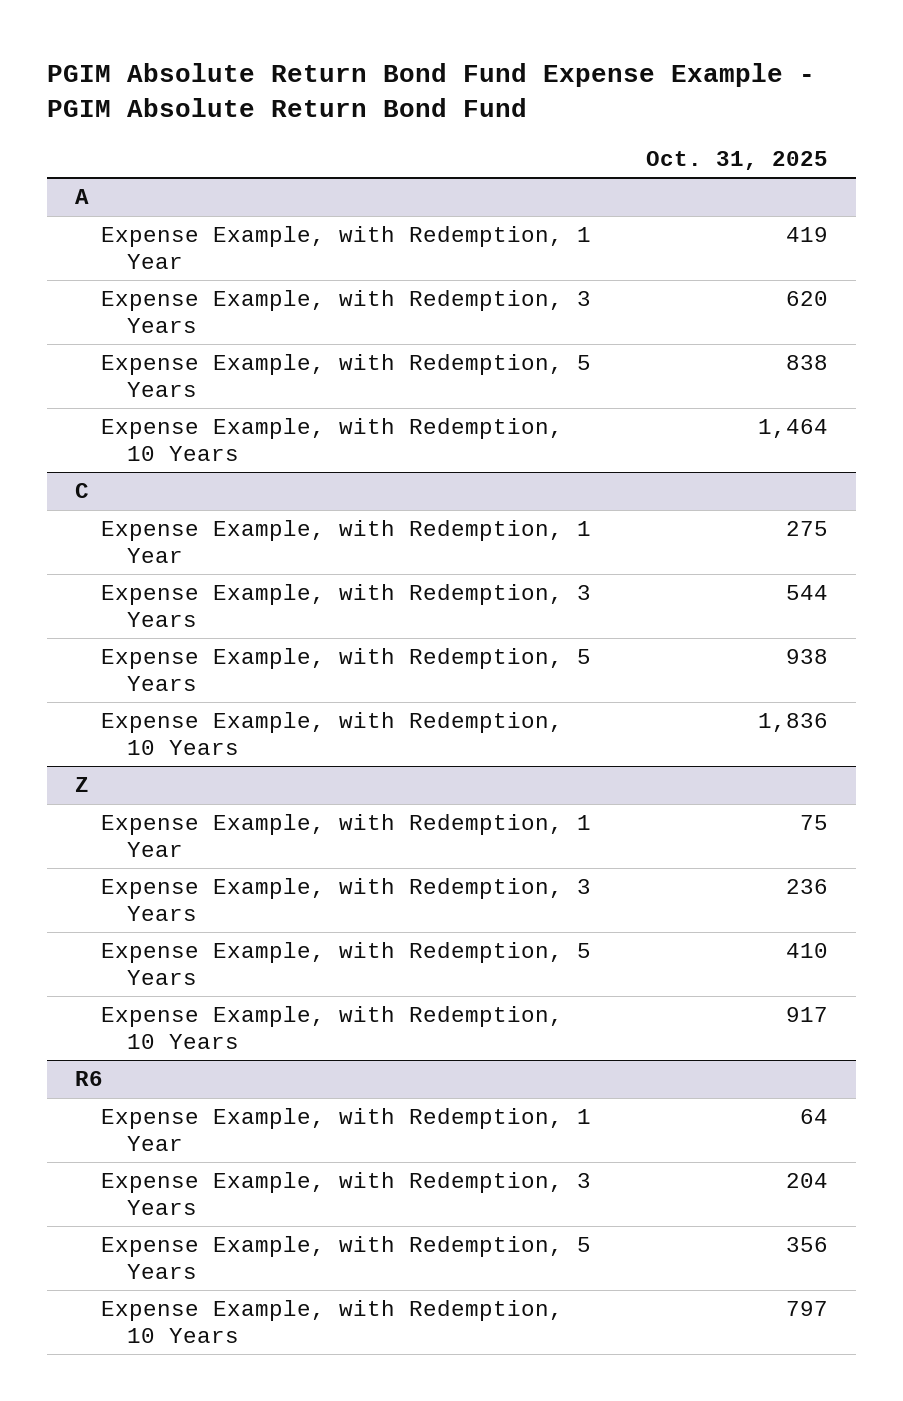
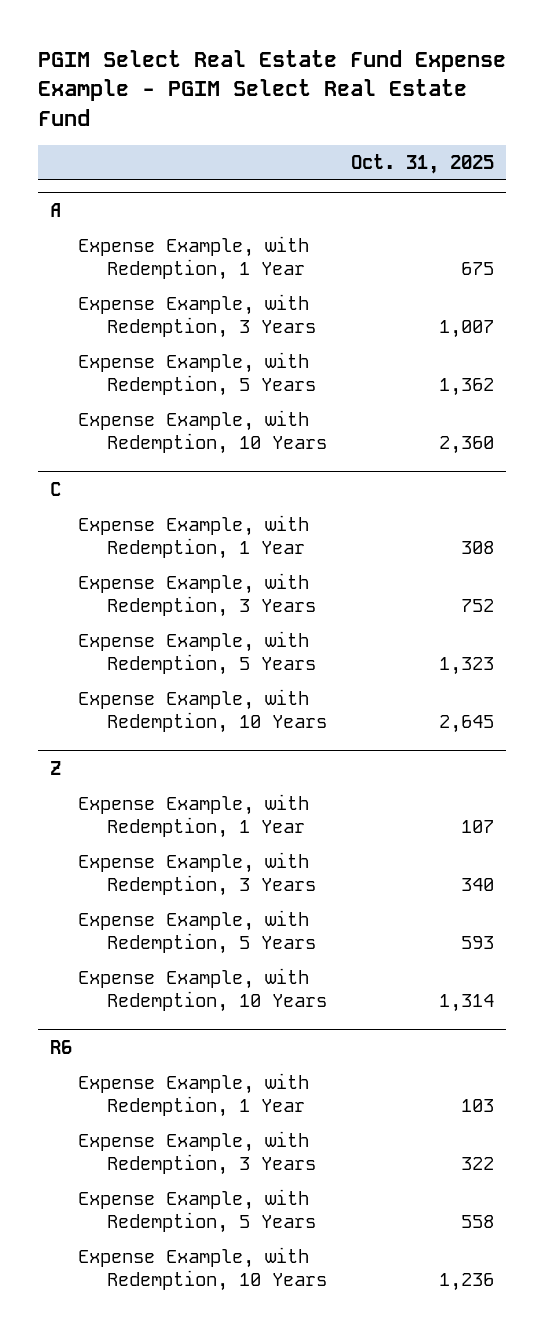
- PGIM Absolute Return Bond Fund Expense Example - PGIM Absolute Return Bond Fund
+ PGIM Select Real Estate Fund Expense Example - PGIM Select Real Estate Fund
@ A
- Expense Example, with Redemption, 1 Year | 419
- Expense Example, with Redemption, 3 Years | 620
- Expense Example, with Redemption, 5 Years | 838
- Expense Example, with Redemption, 10 Years | 1,464
+ Expense Example, with Redemption, 1 Year | 675
+ Expense Example, with Redemption, 3 Years | 1,007
+ Expense Example, with Redemption, 5 Years | 1,362
+ Expense Example, with Redemption, 10 Years | 2,360
@ C
- Expense Example, with Redemption, 1 Year | 275
- Expense Example, with Redemption, 3 Years | 544
- Expense Example, with Redemption, 5 Years | 938
- Expense Example, with Redemption, 10 Years | 1,836
+ Expense Example, with Redemption, 1 Year | 308
+ Expense Example, with Redemption, 3 Years | 752
+ Expense Example, with Redemption, 5 Years | 1,323
+ Expense Example, with Redemption, 10 Years | 2,645
@ Z
- Expense Example, with Redemption, 1 Year | 75
- Expense Example, with Redemption, 3 Years | 236
- Expense Example, with Redemption, 5 Years | 410
- Expense Example, with Redemption, 10 Years | 917
+ Expense Example, with Redemption, 1 Year | 107
+ Expense Example, with Redemption, 3 Years | 340
+ Expense Example, with Redemption, 5 Years | 593
+ Expense Example, with Redemption, 10 Years | 1,314
@ R6
- Expense Example, with Redemption, 1 Year | 64
- Expense Example, with Redemption, 3 Years | 204
- Expense Example, with Redemption, 5 Years | 356
- Expense Example, with Redemption, 10 Years | 797
+ Expense Example, with Redemption, 1 Year | 103
+ Expense Example, with Redemption, 3 Years | 322
+ Expense Example, with Redemption, 5 Years | 558
+ Expense Example, with Redemption, 10 Years | 1,236

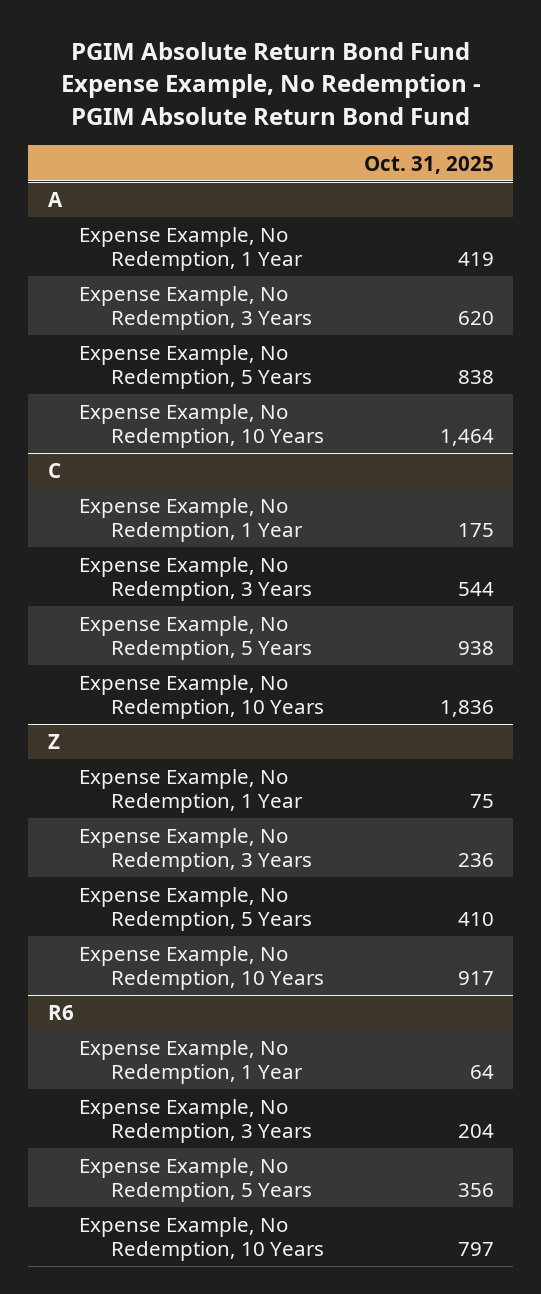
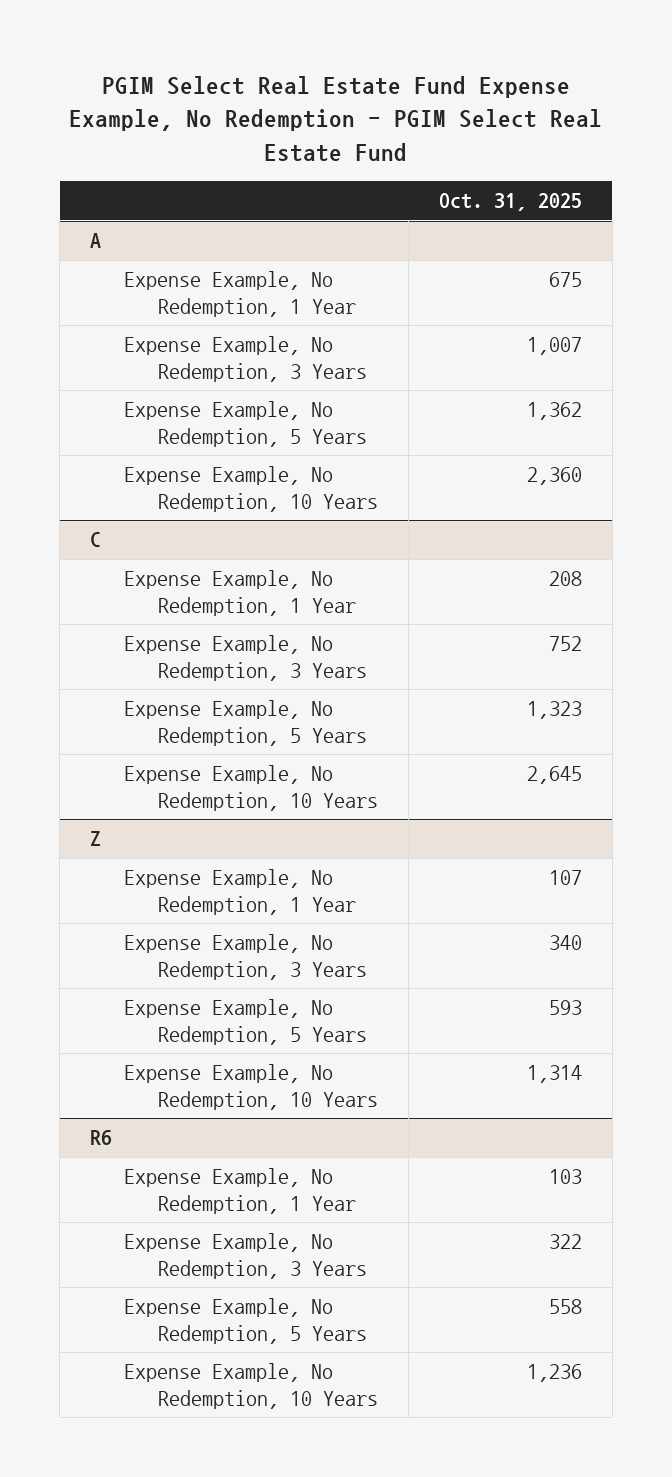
- PGIM Absolute Return Bond Fund Expense Example, No Redemption - PGIM Absolute Return Bond Fund
+ PGIM Select Real Estate Fund Expense Example, No Redemption - PGIM Select Real Estate Fund
@ A
- Expense Example, No Redemption, 1 Year | 419
- Expense Example, No Redemption, 3 Years | 620
- Expense Example, No Redemption, 5 Years | 838
- Expense Example, No Redemption, 10 Years | 1,464
+ Expense Example, No Redemption, 1 Year | 675
+ Expense Example, No Redemption, 3 Years | 1,007
+ Expense Example, No Redemption, 5 Years | 1,362
+ Expense Example, No Redemption, 10 Years | 2,360
@ C
- Expense Example, No Redemption, 1 Year | 175
- Expense Example, No Redemption, 3 Years | 544
- Expense Example, No Redemption, 5 Years | 938
- Expense Example, No Redemption, 10 Years | 1,836
+ Expense Example, No Redemption, 1 Year | 208
+ Expense Example, No Redemption, 3 Years | 752
+ Expense Example, No Redemption, 5 Years | 1,323
+ Expense Example, No Redemption, 10 Years | 2,645
@ Z
- Expense Example, No Redemption, 1 Year | 75
- Expense Example, No Redemption, 3 Years | 236
- Expense Example, No Redemption, 5 Years | 410
- Expense Example, No Redemption, 10 Years | 917
+ Expense Example, No Redemption, 1 Year | 107
+ Expense Example, No Redemption, 3 Years | 340
+ Expense Example, No Redemption, 5 Years | 593
+ Expense Example, No Redemption, 10 Years | 1,314
@ R6
- Expense Example, No Redemption, 1 Year | 64
- Expense Example, No Redemption, 3 Years | 204
- Expense Example, No Redemption, 5 Years | 356
- Expense Example, No Redemption, 10 Years | 797
+ Expense Example, No Redemption, 1 Year | 103
+ Expense Example, No Redemption, 3 Years | 322
+ Expense Example, No Redemption, 5 Years | 558
+ Expense Example, No Redemption, 10 Years | 1,236

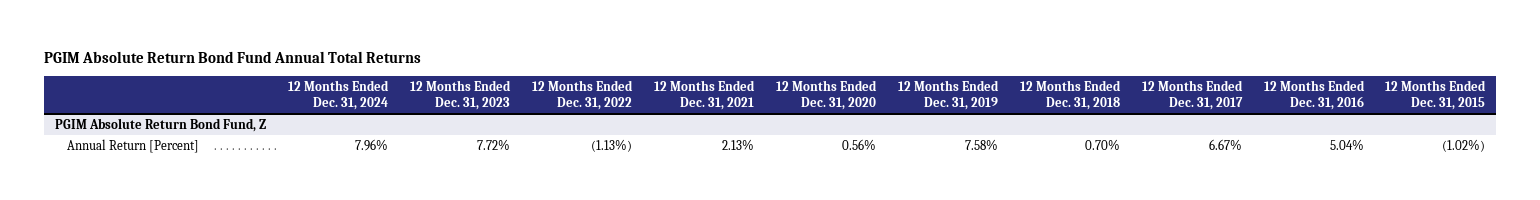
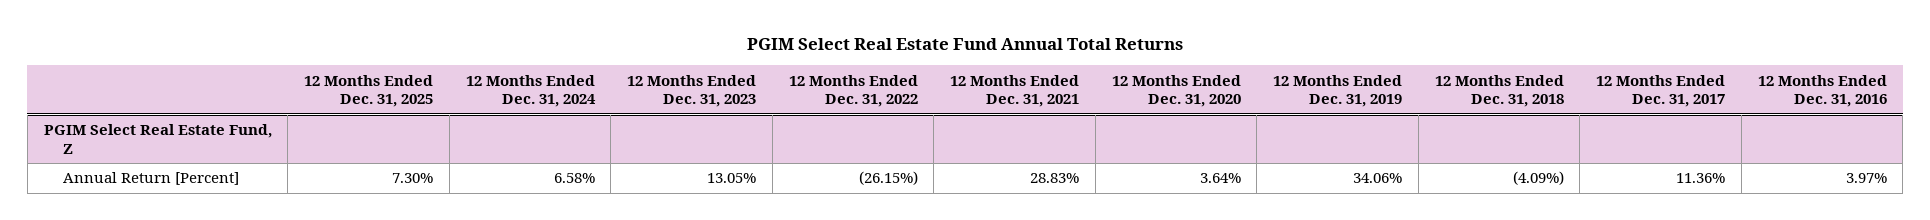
- PGIM Absolute Return Bond Fund Annual Total Returns
+ PGIM Select Real Estate Fund Annual Total Returns
- | 12 Months Ended Dec. 31, 2024 | 12 Months Ended Dec. 31, 2023 | 12 Months Ended Dec. 31, 2022 | 12 Months Ended Dec. 31, 2021 | 12 Months Ended Dec. 31, 2020 | 12 Months Ended Dec. 31, 2019 | 12 Months Ended Dec. 31, 2018 | 12 Months Ended Dec. 31, 2017 | 12 Months Ended Dec. 31, 2016 | 12 Months Ended Dec. 31, 2015
+ | 12 Months Ended Dec. 31, 2025 | 12 Months Ended Dec. 31, 2024 | 12 Months Ended Dec. 31, 2023 | 12 Months Ended Dec. 31, 2022 | 12 Months Ended Dec. 31, 2021 | 12 Months Ended Dec. 31, 2020 | 12 Months Ended Dec. 31, 2019 | 12 Months Ended Dec. 31, 2018 | 12 Months Ended Dec. 31, 2017 | 12 Months Ended Dec. 31, 2016
- PGIM Absolute Return Bond Fund, Z
- Annual Return [Percent] | 7.96% | 7.72% | (1.13%) | 2.13% | 0.56% | 7.58% | 0.70% | 6.67% | 5.04% | (1.02%)
+ PGIM Select Real Estate Fund, Z
+ Annual Return [Percent] | 7.30% | 6.58% | 13.05% | (26.15%) | 28.83% | 3.64% | 34.06% | (4.09%) | 11.36% | 3.97%

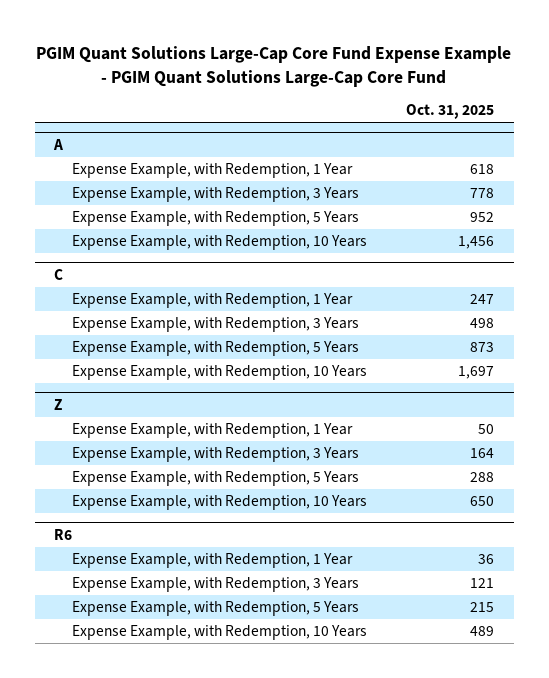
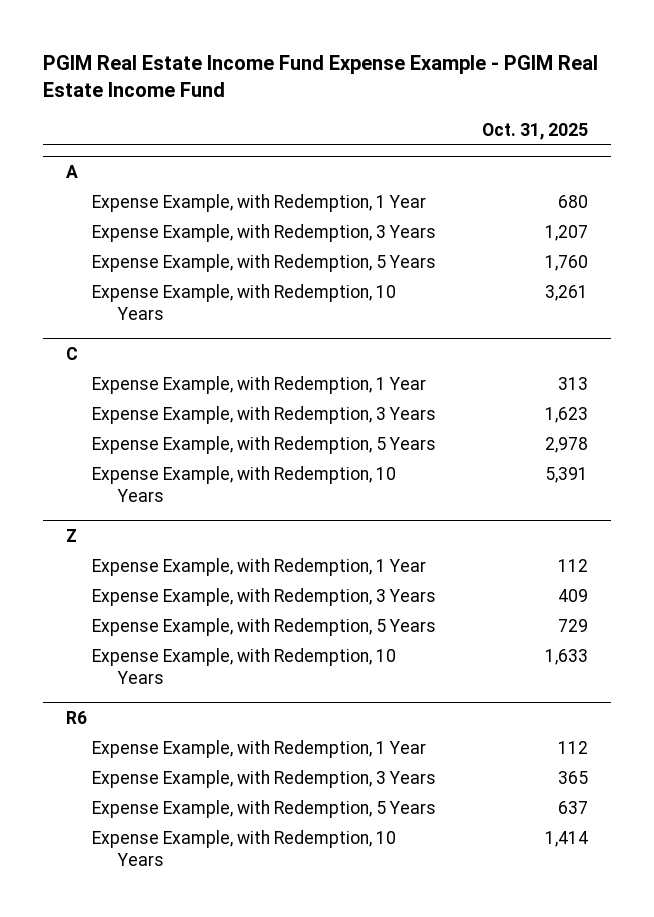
- PGIM Quant Solutions Large-Cap Core Fund Expense Example - PGIM Quant Solutions Large-Cap Core Fund
+ PGIM Real Estate Income Fund Expense Example - PGIM Real Estate Income Fund
@ A
- Expense Example, with Redemption, 1 Year | 618
- Expense Example, with Redemption, 3 Years | 778
- Expense Example, with Redemption, 5 Years | 952
- Expense Example, with Redemption, 10 Years | 1,456
+ Expense Example, with Redemption, 1 Year | 680
+ Expense Example, with Redemption, 3 Years | 1,207
+ Expense Example, with Redemption, 5 Years | 1,760
+ Expense Example, with Redemption, 10 Years | 3,261
@ C
- Expense Example, with Redemption, 1 Year | 247
- Expense Example, with Redemption, 3 Years | 498
- Expense Example, with Redemption, 5 Years | 873
- Expense Example, with Redemption, 10 Years | 1,697
+ Expense Example, with Redemption, 1 Year | 313
+ Expense Example, with Redemption, 3 Years | 1,623
+ Expense Example, with Redemption, 5 Years | 2,978
+ Expense Example, with Redemption, 10 Years | 5,391
@ Z
- Expense Example, with Redemption, 1 Year | 50
- Expense Example, with Redemption, 3 Years | 164
- Expense Example, with Redemption, 5 Years | 288
- Expense Example, with Redemption, 10 Years | 650
+ Expense Example, with Redemption, 1 Year | 112
+ Expense Example, with Redemption, 3 Years | 409
+ Expense Example, with Redemption, 5 Years | 729
+ Expense Example, with Redemption, 10 Years | 1,633
@ R6
- Expense Example, with Redemption, 1 Year | 36
- Expense Example, with Redemption, 3 Years | 121
- Expense Example, with Redemption, 5 Years | 215
- Expense Example, with Redemption, 10 Years | 489
+ Expense Example, with Redemption, 1 Year | 112
+ Expense Example, with Redemption, 3 Years | 365
+ Expense Example, with Redemption, 5 Years | 637
+ Expense Example, with Redemption, 10 Years | 1,414

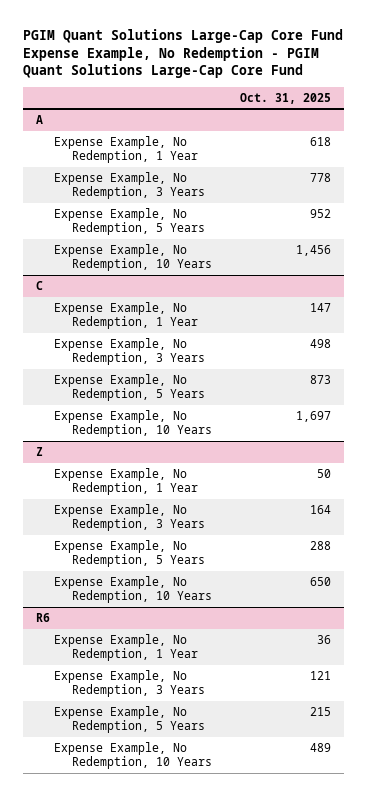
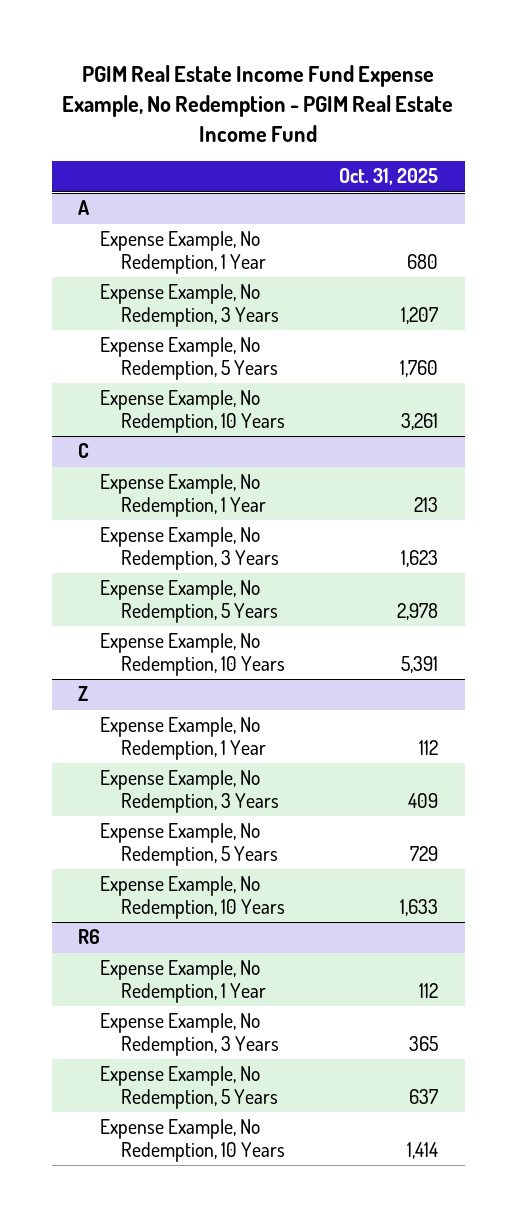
- PGIM Quant Solutions Large-Cap Core Fund Expense Example, No Redemption - PGIM Quant Solutions Large-Cap Core Fund
+ PGIM Real Estate Income Fund Expense Example, No Redemption - PGIM Real Estate Income Fund
@ A
- Expense Example, No Redemption, 1 Year | 618
- Expense Example, No Redemption, 3 Years | 778
- Expense Example, No Redemption, 5 Years | 952
- Expense Example, No Redemption, 10 Years | 1,456
+ Expense Example, No Redemption, 1 Year | 680
+ Expense Example, No Redemption, 3 Years | 1,207
+ Expense Example, No Redemption, 5 Years | 1,760
+ Expense Example, No Redemption, 10 Years | 3,261
@ C
- Expense Example, No Redemption, 1 Year | 147
- Expense Example, No Redemption, 3 Years | 498
- Expense Example, No Redemption, 5 Years | 873
- Expense Example, No Redemption, 10 Years | 1,697
+ Expense Example, No Redemption, 1 Year | 213
+ Expense Example, No Redemption, 3 Years | 1,623
+ Expense Example, No Redemption, 5 Years | 2,978
+ Expense Example, No Redemption, 10 Years | 5,391
@ Z
- Expense Example, No Redemption, 1 Year | 50
- Expense Example, No Redemption, 3 Years | 164
- Expense Example, No Redemption, 5 Years | 288
- Expense Example, No Redemption, 10 Years | 650
+ Expense Example, No Redemption, 1 Year | 112
+ Expense Example, No Redemption, 3 Years | 409
+ Expense Example, No Redemption, 5 Years | 729
+ Expense Example, No Redemption, 10 Years | 1,633
@ R6
- Expense Example, No Redemption, 1 Year | 36
- Expense Example, No Redemption, 3 Years | 121
- Expense Example, No Redemption, 5 Years | 215
- Expense Example, No Redemption, 10 Years | 489
+ Expense Example, No Redemption, 1 Year | 112
+ Expense Example, No Redemption, 3 Years | 365
+ Expense Example, No Redemption, 5 Years | 637
+ Expense Example, No Redemption, 10 Years | 1,414

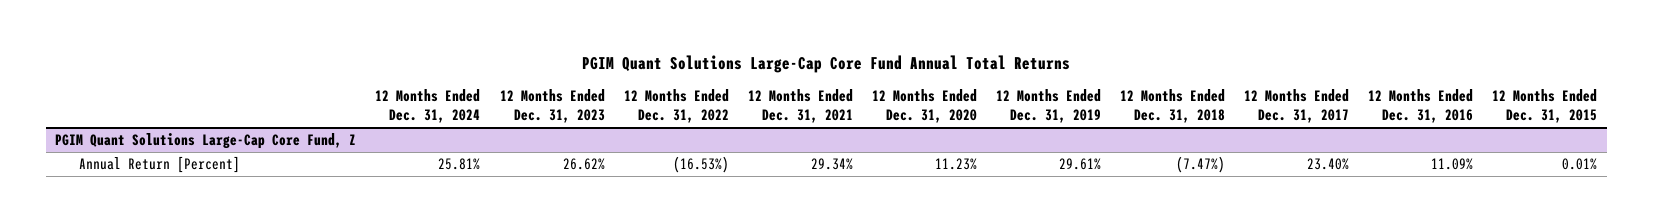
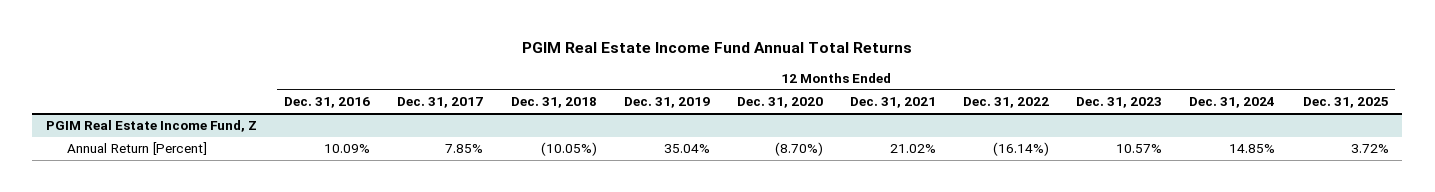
- PGIM Quant Solutions Large-Cap Core Fund Annual Total Returns
+ PGIM Real Estate Income Fund Annual Total Returns
- | 12 Months Ended Dec. 31, 2024 | 12 Months Ended Dec. 31, 2023 | 12 Months Ended Dec. 31, 2022 | 12 Months Ended Dec. 31, 2021 | 12 Months Ended Dec. 31, 2020 | 12 Months Ended Dec. 31, 2019 | 12 Months Ended Dec. 31, 2018 | 12 Months Ended Dec. 31, 2017 | 12 Months Ended Dec. 31, 2016 | 12 Months Ended Dec. 31, 2015
+ | 12 Months Ended Dec. 31, 2016 | 12 Months Ended Dec. 31, 2017 | 12 Months Ended Dec. 31, 2018 | 12 Months Ended Dec. 31, 2019 | 12 Months Ended Dec. 31, 2020 | 12 Months Ended Dec. 31, 2021 | 12 Months Ended Dec. 31, 2022 | 12 Months Ended Dec. 31, 2023 | 12 Months Ended Dec. 31, 2024 | 12 Months Ended Dec. 31, 2025
- PGIM Quant Solutions Large-Cap Core Fund, Z
- Annual Return [Percent] | 25.81% | 26.62% | (16.53%) | 29.34% | 11.23% | 29.61% | (7.47%) | 23.40% | 11.09% | 0.01%
+ PGIM Real Estate Income Fund, Z
+ Annual Return [Percent] | 10.09% | 7.85% | (10.05%) | 35.04% | (8.70%) | 21.02% | (16.14%) | 10.57% | 14.85% | 3.72%

